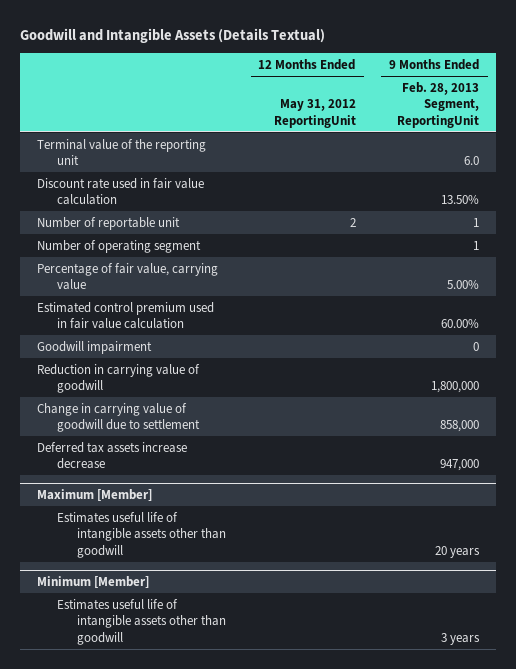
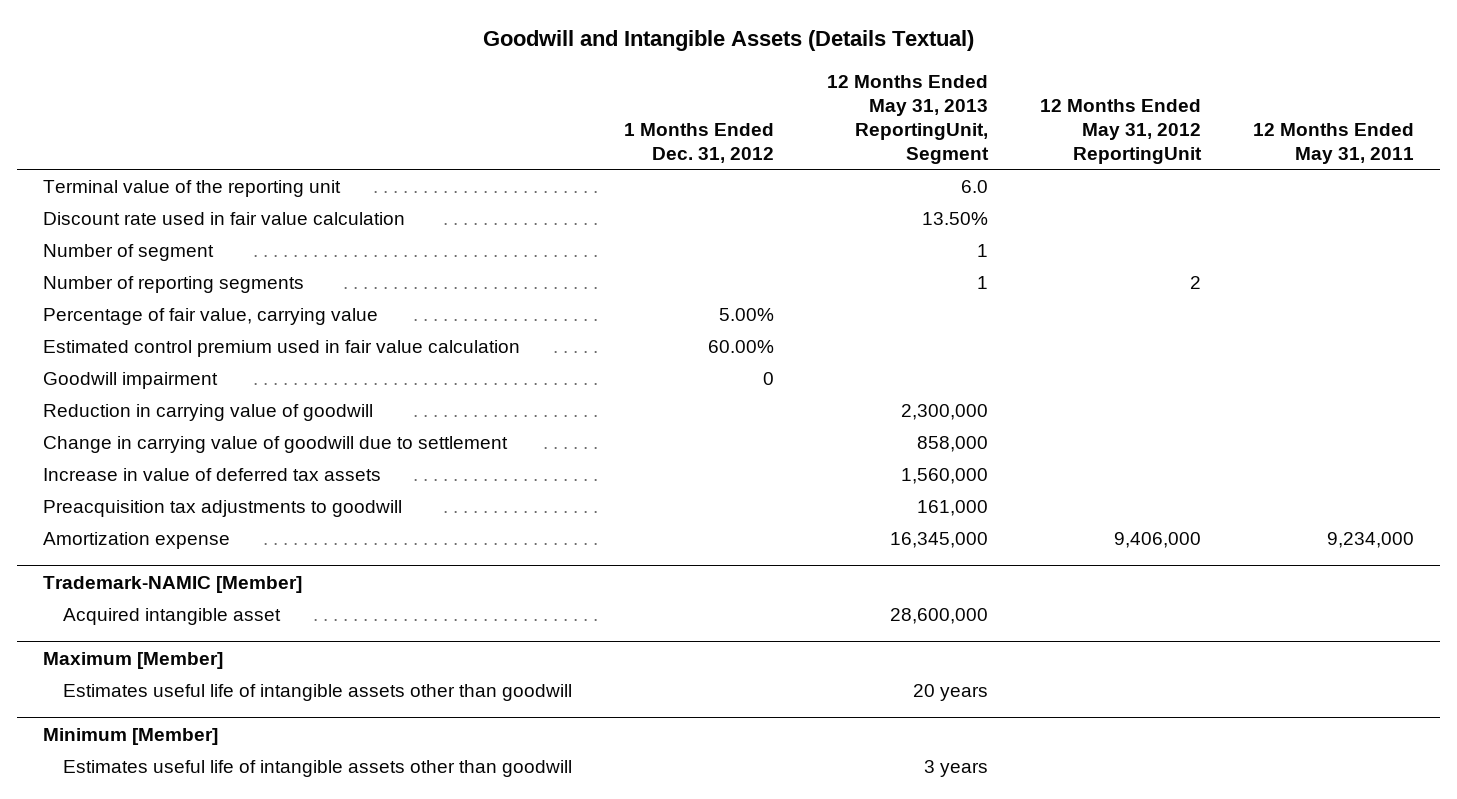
- | 12 Months Ended May 31, 2012 ReportingUnit | 9 Months Ended Feb. 28, 2013 Segment, ReportingUnit
+ | 1 Months Ended Dec. 31, 2012 | 12 Months Ended May 31, 2013 ReportingUnit, Segment | 12 Months Ended May 31, 2012 ReportingUnit | 12 Months Ended May 31, 2011
- Number of reportable unit | 2 | 1
- Number of operating segment | | 1
+ Number of segment | | 1 | |
+ Number of reporting segments | | 1 | 2 |
- Deferred tax assets increase decrease | | 947,000
+ Increase in value of deferred tax assets | | 1,560,000 | |
+ Preacquisition tax adjustments to goodwill | | 161,000 | |
+ Amortization expense | | 16,345,000 | 9,406,000 | 9,234,000
+ Trademark-NAMIC [Member]
+ Acquired intangible asset | | 28,600,000 | |

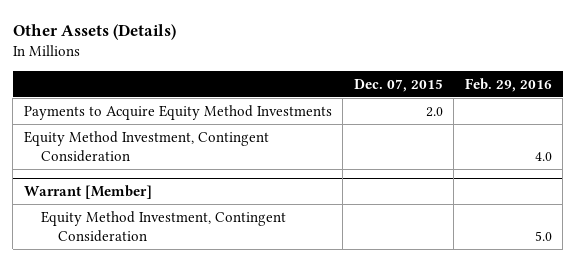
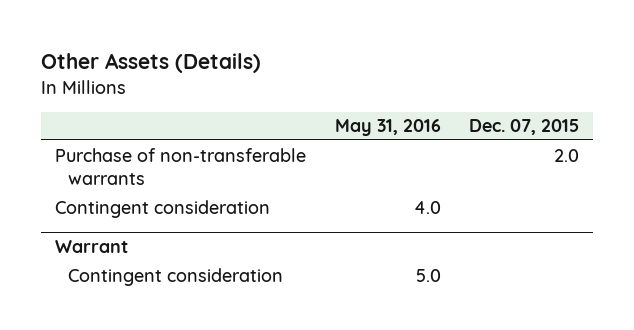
- | Dec. 07, 2015 | Feb. 29, 2016
+ | May 31, 2016 | Dec. 07, 2015
- Payments to Acquire Equity Method Investments | 2.0 |
- Equity Method Investment, Contingent Consideration | | 4.0
- Warrant [Member]
- Equity Method Investment, Contingent Consideration | | 5.0
+ Purchase of non-transferable warrants | | 2.0
+ Contingent consideration | 4.0 |
+ Warrant
+ Contingent consideration | 5.0 |

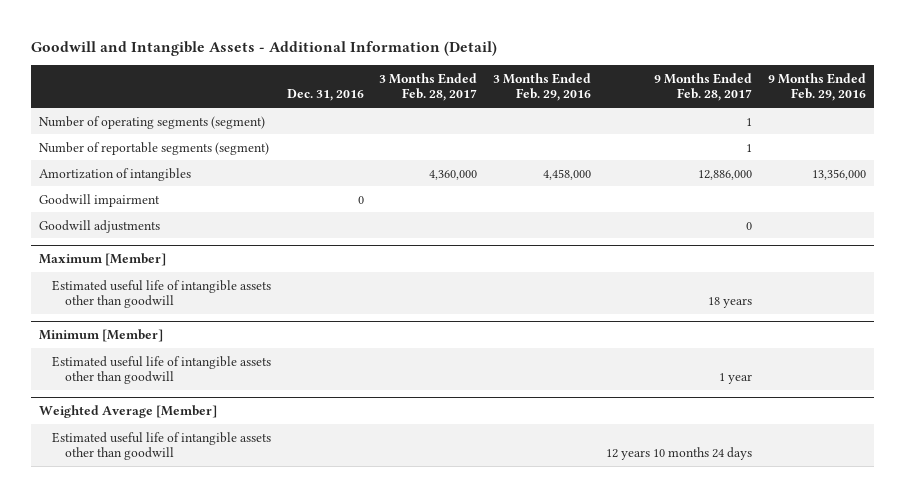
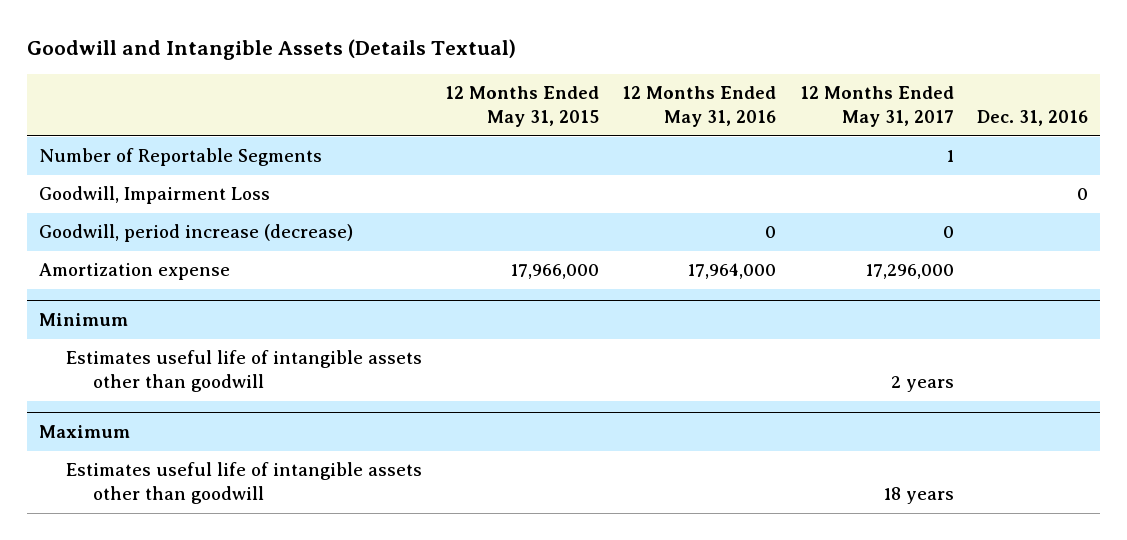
- Goodwill and Intangible Assets - Additional Information (Detail)
+ Goodwill and Intangible Assets (Details Textual)
- | Dec. 31, 2016 | 3 Months Ended Feb. 28, 2017 | 3 Months Ended Feb. 29, 2016 | 9 Months Ended Feb. 28, 2017 | 9 Months Ended Feb. 29, 2016
+ | 12 Months Ended May 31, 2015 | 12 Months Ended May 31, 2016 | 12 Months Ended May 31, 2017 | Dec. 31, 2016
- Number of operating segments (segment) | | | | 1 |
- Number of reportable segments (segment) | | | | 1 |
- Amortization of intangibles | | 4,360,000 | 4,458,000 | 12,886,000 | 13,356,000
- Goodwill impairment | 0 | | | |
- Goodwill adjustments | | | | 0 |
- Maximum [Member]
- Estimated useful life of intangible assets other than goodwill | | | | 18 years |
- Minimum [Member]
- Estimated useful life of intangible assets other than goodwill | | | | 1 year |
- Weighted Average [Member]
- Estimated useful life of intangible assets other than goodwill | | | | 12 years 10 months 24 days |
+ Number of Reportable Segments | | | 1 |
+ Goodwill, Impairment Loss | | | | 0
+ Goodwill, period increase (decrease) | | 0 | 0 |
+ Amortization expense | 17,966,000 | 17,964,000 | 17,296,000 |
+ Minimum
+ Estimates useful life of intangible assets other than goodwill | | | 2 years |
+ Maximum
+ Estimates useful life of intangible assets other than goodwill | | | 18 years |

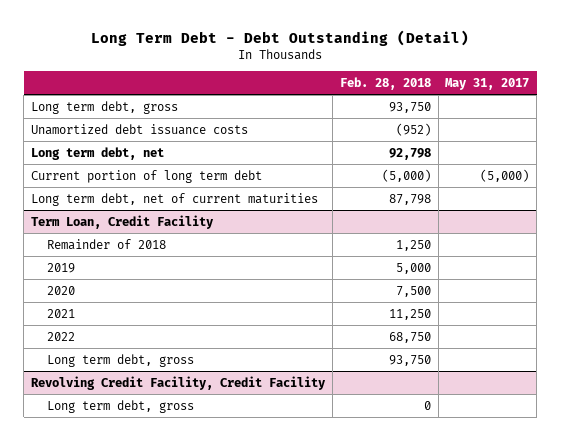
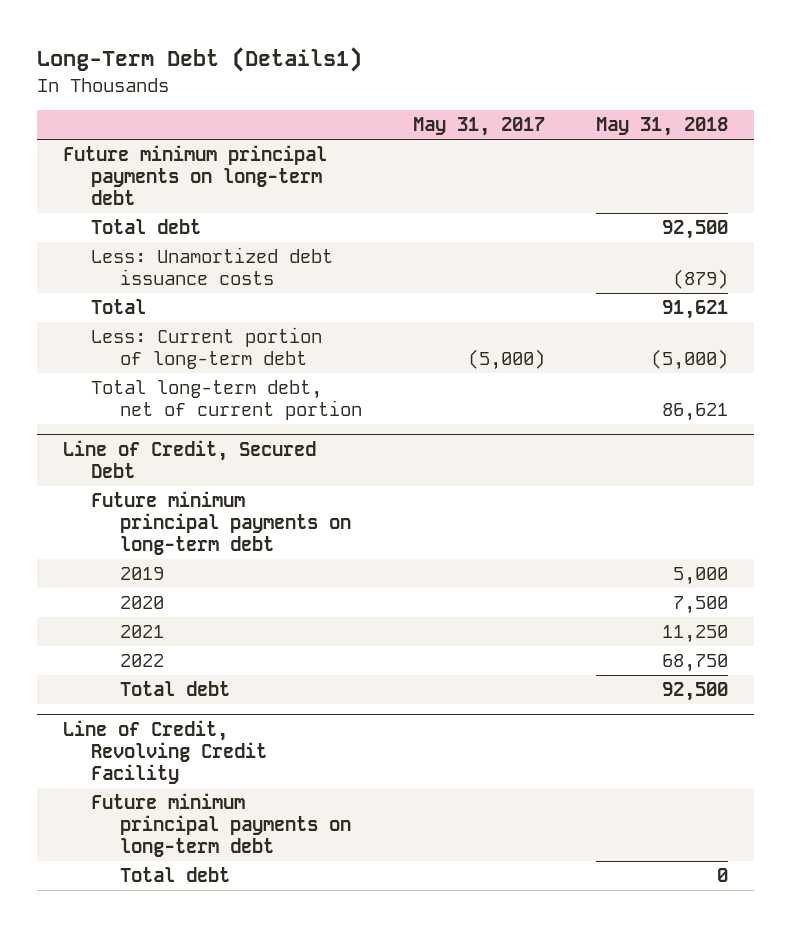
- Long Term Debt - Debt Outstanding (Detail)
+ Long-Term Debt (Details1)
- | Feb. 28, 2018 | May 31, 2017
+ | May 31, 2017 | May 31, 2018
- Long term debt, gross | 93,750 |
- Unamortized debt issuance costs | (952) |
- Long term debt, net | 92,798 |
- Current portion of long term debt | (5,000) | (5,000)
- Long term debt, net of current maturities | 87,798 |
- Term Loan, Credit Facility
- Remainder of 2018 | 1,250 |
- 2019 | 5,000 |
- 2020 | 7,500 |
- 2021 | 11,250 |
- 2022 | 68,750 |
- Long term debt, gross | 93,750 |
- Revolving Credit Facility, Credit Facility
- Long term debt, gross | 0 |
+ Future minimum principal payments on long-term debt
+ Total debt | | 92,500
+ Less: Unamortized debt issuance costs | | (879)
+ Total | | 91,621
+ Less: Current portion of long-term debt | (5,000) | (5,000)
+ Total long-term debt, net of current portion | | 86,621
+ Line of Credit, Secured Debt
+ Future minimum principal payments on long-term debt
+ 2019 | | 5,000
+ 2020 | | 7,500
+ 2021 | | 11,250
+ 2022 | | 68,750
+ Total debt | | 92,500
+ Line of Credit, Revolving Credit Facility
+ Future minimum principal payments on long-term debt
+ Total debt | | 0

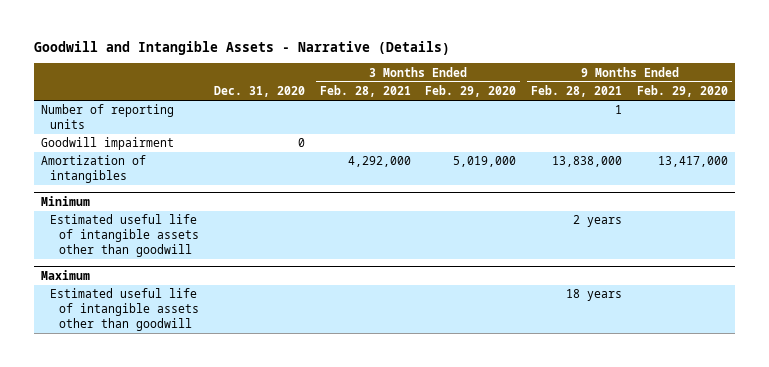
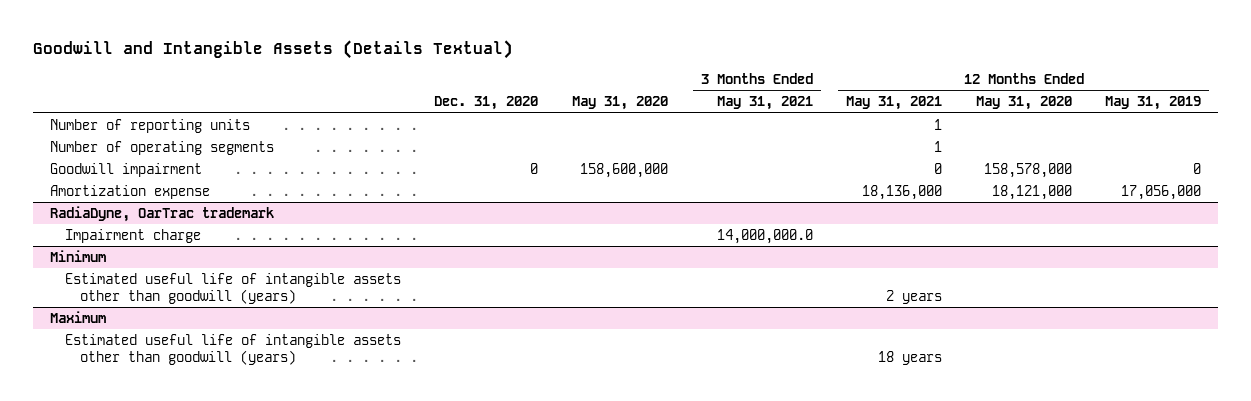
- Goodwill and Intangible Assets - Narrative (Details)
+ Goodwill and Intangible Assets (Details Textual)
- | Dec. 31, 2020 | 3 Months Ended Feb. 28, 2021 | 3 Months Ended Feb. 29, 2020 | 9 Months Ended Feb. 28, 2021 | 9 Months Ended Feb. 29, 2020
+ | Dec. 31, 2020 | May 31, 2020 | 3 Months Ended May 31, 2021 | 12 Months Ended May 31, 2021 | 12 Months Ended May 31, 2020 | 12 Months Ended May 31, 2019
+ Number of operating segments | | | | 1 | |
- Amortization of intangibles | | 4,292,000 | 5,019,000 | 13,838,000 | 13,417,000
+ Amortization expense | | | | 18,136,000 | 18,121,000 | 17,056,000
+ RadiaDyne, OarTrac trademark
+ Impairment charge | | | 14,000,000.0 | | |
@ Minimum
- Estimated useful life of intangible assets other than goodwill | | | | 2 years |
+ Estimated useful life of intangible assets other than goodwill (years) | | | | 2 years | |
@ Maximum
- Estimated useful life of intangible assets other than goodwill | | | | 18 years |
+ Estimated useful life of intangible assets other than goodwill (years) | | | | 18 years | |

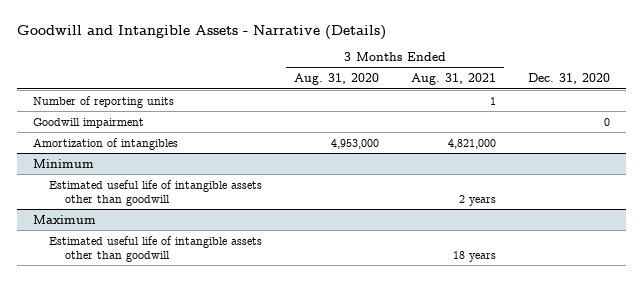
- Goodwill and Intangible Assets (Details Textual)
+ Goodwill and Intangible Assets - Narrative (Details)
- | Dec. 31, 2020 | May 31, 2020 | 3 Months Ended May 31, 2021 | 12 Months Ended May 31, 2021 | 12 Months Ended May 31, 2020 | 12 Months Ended May 31, 2019
+ | 3 Months Ended Aug. 31, 2020 | 3 Months Ended Aug. 31, 2021 | Dec. 31, 2020
- Number of operating segments | | | | 1 | |
- Amortization expense | | | | 18,136,000 | 18,121,000 | 17,056,000
- RadiaDyne, OarTrac trademark
- Impairment charge | | | 14,000,000.0 | | |
+ Amortization of intangibles | 4,953,000 | 4,821,000 |
@ Minimum
- Estimated useful life of intangible assets other than goodwill (years) | | | | 2 years | |
+ Estimated useful life of intangible assets other than goodwill | | 2 years |
@ Maximum
- Estimated useful life of intangible assets other than goodwill (years) | | | | 18 years | |
+ Estimated useful life of intangible assets other than goodwill | | 18 years |

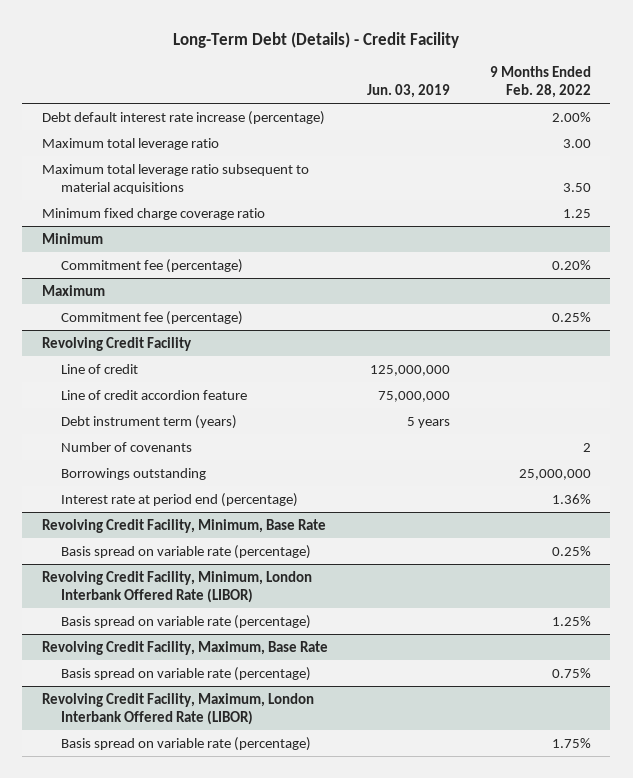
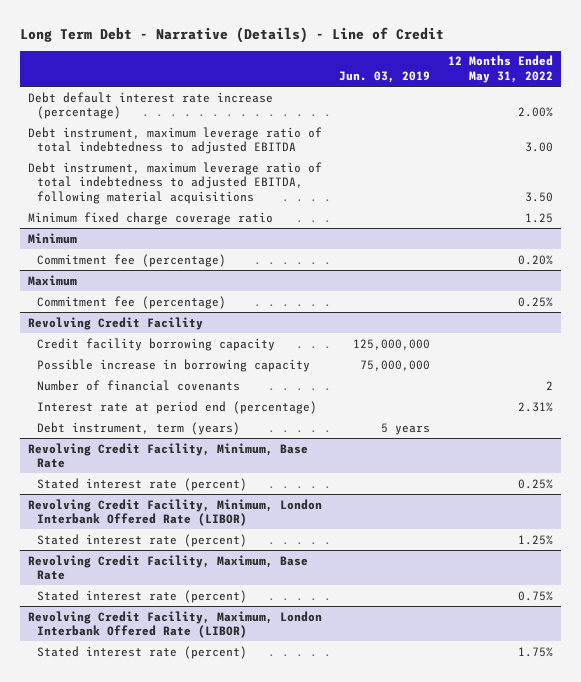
- Long-Term Debt (Details) - Credit Facility
+ Long Term Debt - Narrative (Details) - Line of Credit
- | Jun. 03, 2019 | 9 Months Ended Feb. 28, 2022
+ | Jun. 03, 2019 | 12 Months Ended May 31, 2022
- Maximum total leverage ratio | | 3.00
- Maximum total leverage ratio subsequent to material acquisitions | | 3.50
+ Debt instrument, maximum leverage ratio of total indebtedness to adjusted EBITDA | | 3.00
+ Debt instrument, maximum leverage ratio of total indebtedness to adjusted EBITDA, following material acquisitions | | 3.50
@ Revolving Credit Facility
- Line of credit | 125,000,000 |
- Line of credit accordion feature | 75,000,000 |
- Debt instrument term (years) | 5 years |
- Number of covenants | | 2
- Borrowings outstanding | | 25,000,000
+ Credit facility borrowing capacity | 125,000,000 |
+ Possible increase in borrowing capacity | 75,000,000 |
+ Number of financial covenants | | 2
+ Debt instrument, term (years) | 5 years |
@ Revolving Credit Facility, Minimum, Base Rate
- Basis spread on variable rate (percentage) | | 0.25%
+ Stated interest rate (percent) | | 0.25%
@ Revolving Credit Facility, Minimum, London Interbank Offered Rate (LIBOR)
- Basis spread on variable rate (percentage) | | 1.25%
+ Stated interest rate (percent) | | 1.25%
@ Revolving Credit Facility, Maximum, Base Rate
- Basis spread on variable rate (percentage) | | 0.75%
+ Stated interest rate (percent) | | 0.75%
@ Revolving Credit Facility, Maximum, London Interbank Offered Rate (LIBOR)
- Basis spread on variable rate (percentage) | | 1.75%
+ Stated interest rate (percent) | | 1.75%

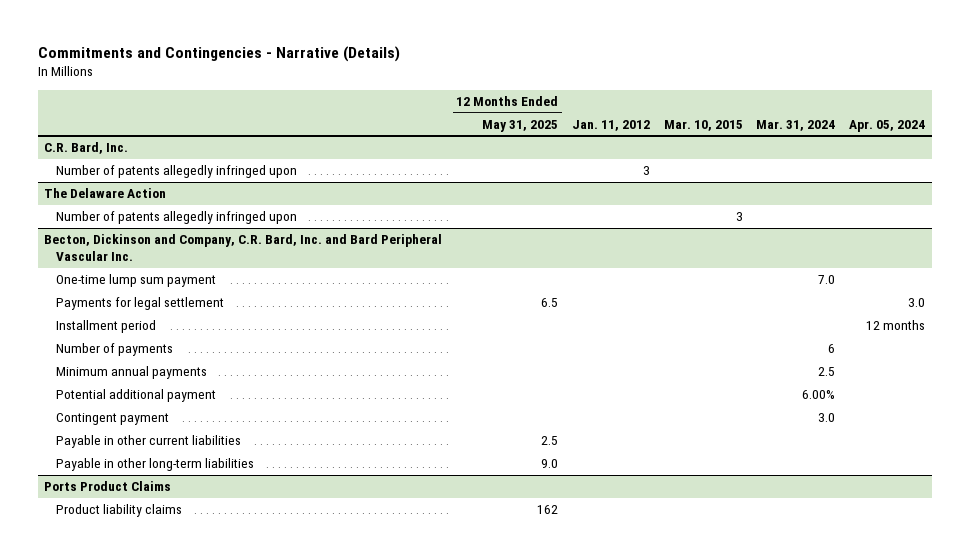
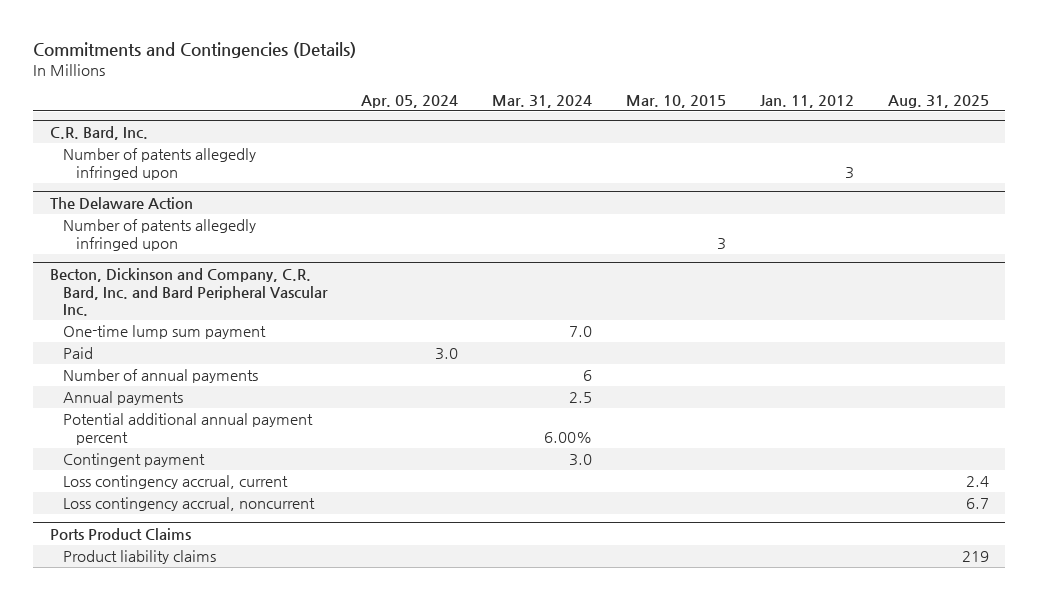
- Commitments and Contingencies - Narrative (Details)
+ Commitments and Contingencies (Details)
- | 12 Months Ended May 31, 2025 | Jan. 11, 2012 | Mar. 10, 2015 | Mar. 31, 2024 | Apr. 05, 2024
+ | Apr. 05, 2024 | Mar. 31, 2024 | Mar. 10, 2015 | Jan. 11, 2012 | Aug. 31, 2025
@ Becton, Dickinson and Company, C.R. Bard, Inc. and Bard Peripheral Vascular Inc.
- Payments for legal settlement | 6.5 | | | | 3.0
- Installment period | | | | | 12 months
- Number of payments | | | | 6 |
- Minimum annual payments | | | | 2.5 |
- Potential additional payment | | | | 6.00% |
+ Paid | 3.0 | | | |
+ Number of annual payments | | 6 | | |
+ Annual payments | | 2.5 | | |
+ Potential additional annual payment percent | | 6.00% | | |
- Payable in other current liabilities | 2.5 | | | |
- Payable in other long-term liabilities | 9.0 | | | |
+ Loss contingency accrual, current | | | | | 2.4
+ Loss contingency accrual, noncurrent | | | | | 6.7

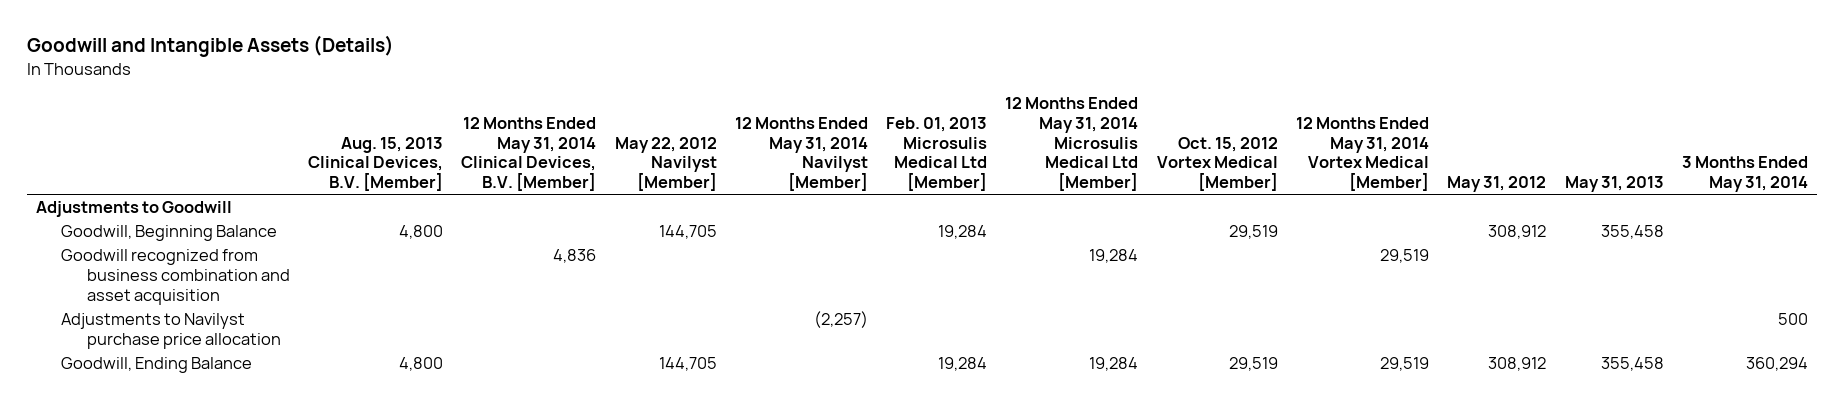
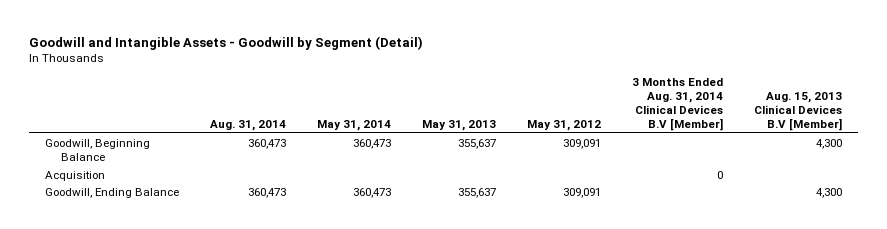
- Goodwill and Intangible Assets (Details)
+ Goodwill and Intangible Assets - Goodwill by Segment (Detail)
- | Aug. 15, 2013 Clinical Devices, B.V. [Member] | 12 Months Ended May 31, 2014 Clinical Devices, B.V. [Member] | May 22, 2012 Navilyst [Member] | 12 Months Ended May 31, 2014 Navilyst [Member] | Feb. 01, 2013 Microsulis Medical Ltd [Member] | 12 Months Ended May 31, 2014 Microsulis Medical Ltd [Member] | Oct. 15, 2012 Vortex Medical [Member] | 12 Months Ended May 31, 2014 Vortex Medical [Member] | May 31, 2012 | May 31, 2013 | 3 Months Ended May 31, 2014
+ | Aug. 31, 2014 | May 31, 2014 | May 31, 2013 | May 31, 2012 | 3 Months Ended Aug. 31, 2014 Clinical Devices B.V [Member] | Aug. 15, 2013 Clinical Devices B.V [Member]
- Adjustments to Goodwill
- Goodwill, Beginning Balance | 4,800 | | 144,705 | | 19,284 | | 29,519 | | 308,912 | 355,458 |
- Goodwill recognized from business combination and asset acquisition | | 4,836 | | | | 19,284 | | 29,519 | | |
- Adjustments to Navilyst purchase price allocation | | | | (2,257) | | | | | | | 500
- Goodwill, Ending Balance | 4,800 | | 144,705 | | 19,284 | 19,284 | 29,519 | 29,519 | 308,912 | 355,458 | 360,294
+ Goodwill, Beginning Balance | 360,473 | 360,473 | 355,637 | 309,091 | | 4,300
+ Acquisition | | | | | 0 |
+ Goodwill, Ending Balance | 360,473 | 360,473 | 355,637 | 309,091 | | 4,300

